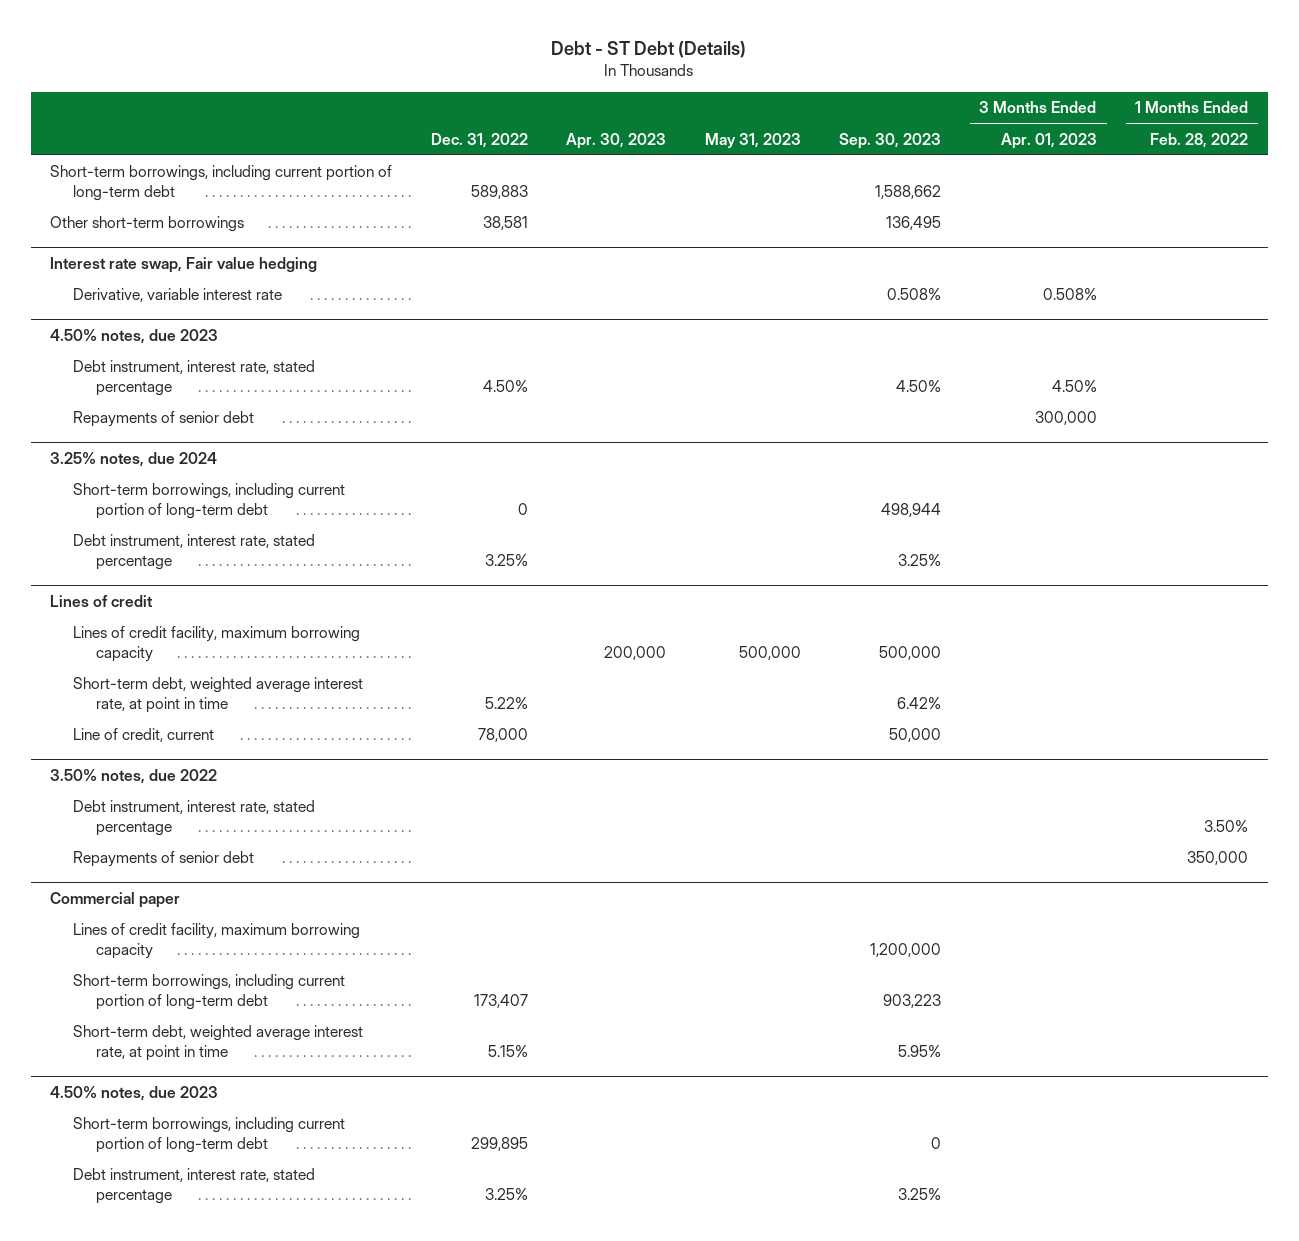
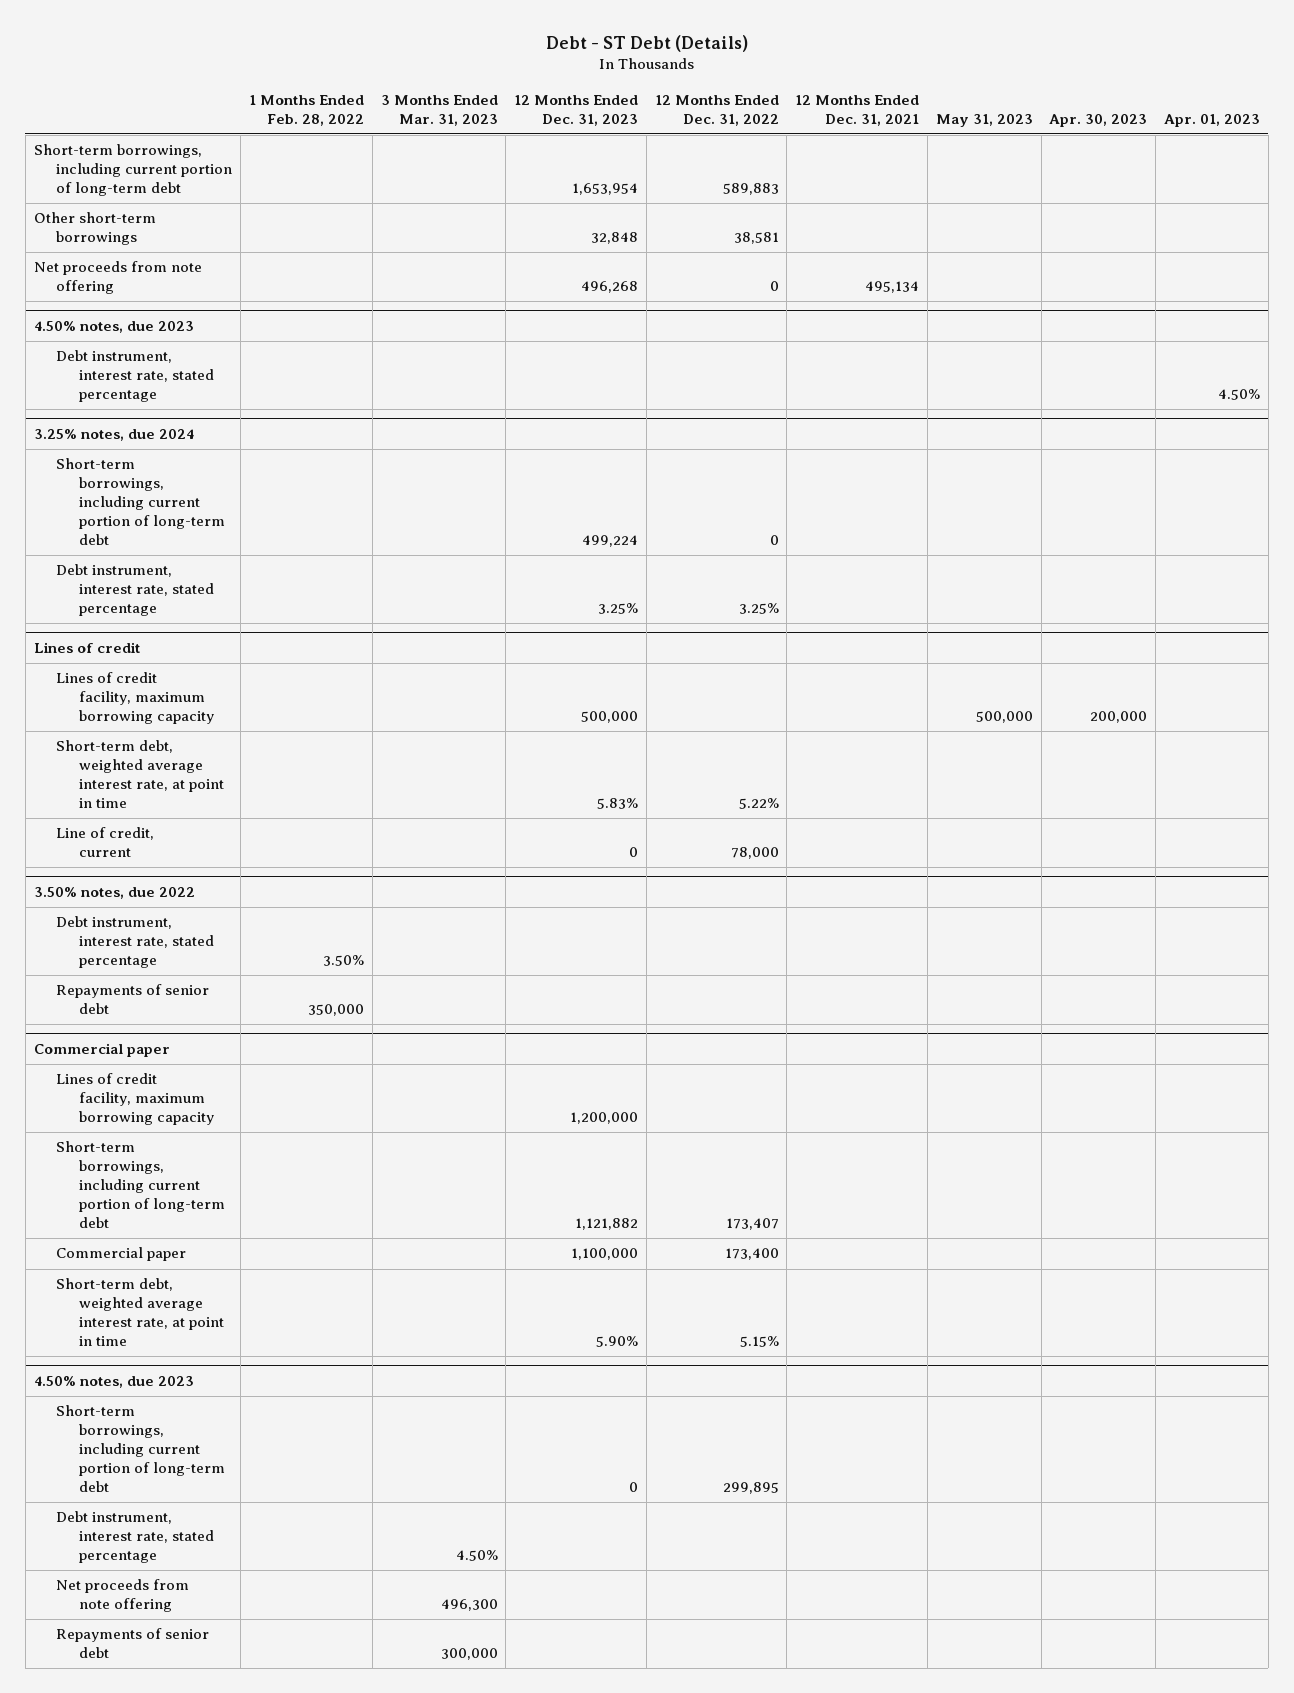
- | Dec. 31, 2022 | Apr. 30, 2023 | May 31, 2023 | Sep. 30, 2023 | 3 Months Ended Apr. 01, 2023 | 1 Months Ended Feb. 28, 2022
+ | 1 Months Ended Feb. 28, 2022 | 3 Months Ended Mar. 31, 2023 | 12 Months Ended Dec. 31, 2023 | 12 Months Ended Dec. 31, 2022 | 12 Months Ended Dec. 31, 2021 | May 31, 2023 | Apr. 30, 2023 | Apr. 01, 2023
- Interest rate swap, Fair value hedging
- Derivative, variable interest rate | | | | 0.508% | 0.508% |
+ Net proceeds from note offering | | | 496,268 | 0 | 495,134 | | |
@ Commercial paper
+ Commercial paper | | | 1,100,000 | 173,400 | | | |
@ 4.50% notes, due 2023
+ Net proceeds from note offering | | 496,300 | | | | | |
moved down: Repayments of senior debt | | 300,000 | | | | | |

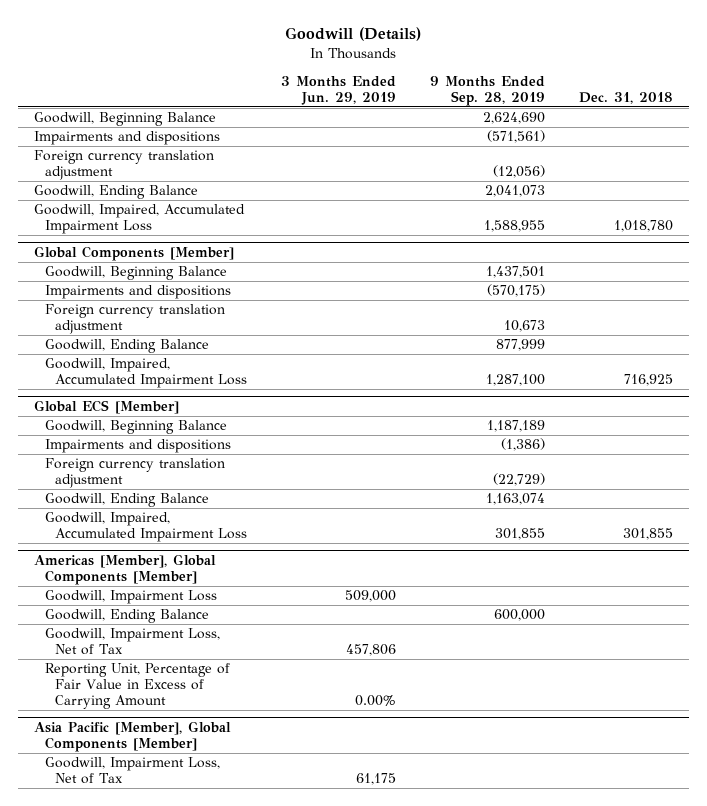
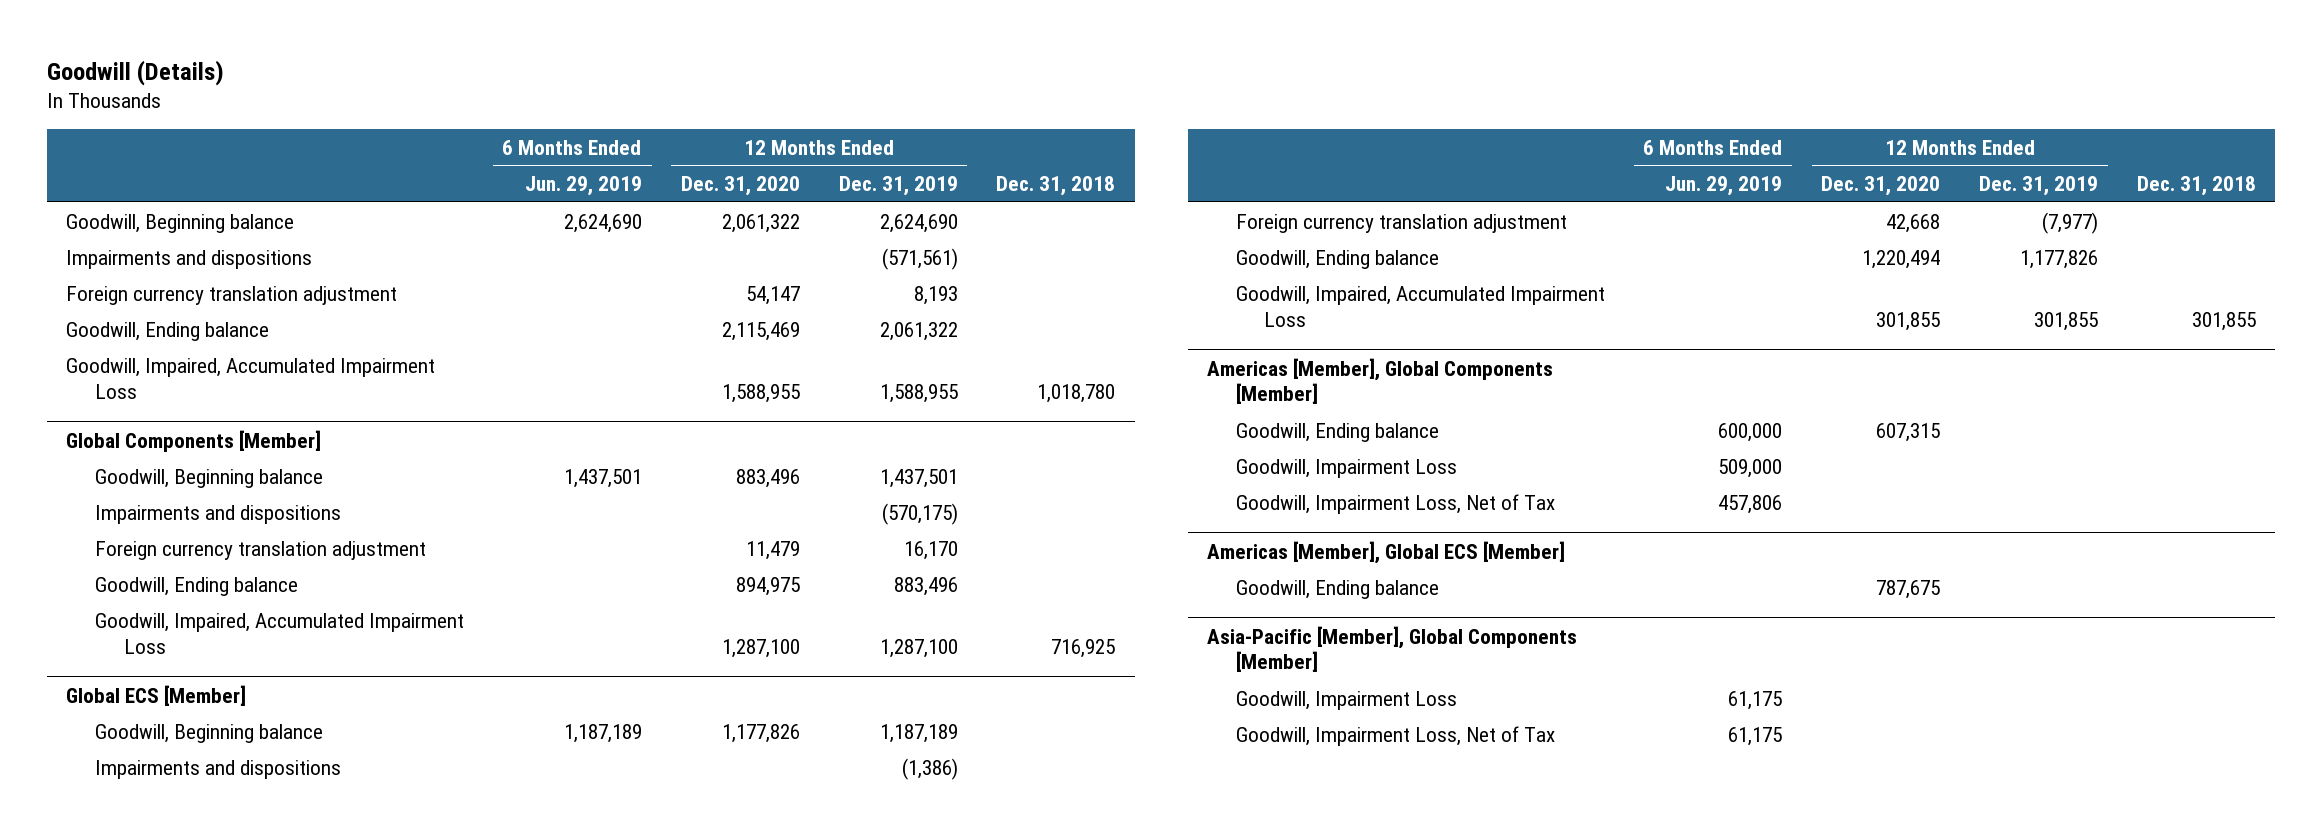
- | 3 Months Ended Jun. 29, 2019 | 9 Months Ended Sep. 28, 2019 | Dec. 31, 2018
+ | 6 Months Ended Jun. 29, 2019 | 12 Months Ended Dec. 31, 2020 | 12 Months Ended Dec. 31, 2019 | Dec. 31, 2018
- Goodwill, Beginning Balance | | 2,624,690 |
+ Goodwill, Beginning balance | 2,624,690 | 2,061,322 | 2,624,690 |
- Goodwill, Ending Balance | | 2,041,073 |
+ Goodwill, Ending balance | | 2,115,469 | 2,061,322 |
@ Global Components [Member]
- Goodwill, Beginning Balance | | 1,437,501 |
+ Goodwill, Beginning balance | 1,437,501 | 883,496 | 1,437,501 |
- Goodwill, Ending Balance | | 877,999 |
+ Goodwill, Ending balance | | 894,975 | 883,496 |
@ Global ECS [Member]
- Goodwill, Beginning Balance | | 1,187,189 |
+ Goodwill, Beginning balance | 1,187,189 | 1,177,826 | 1,187,189 |
- Goodwill, Ending Balance | | 1,163,074 |
+ Goodwill, Ending balance | | 1,220,494 | 1,177,826 |
@ Americas [Member], Global Components [Member]
+ Goodwill, Ending balance | 600,000 | 607,315 | |
- Goodwill, Ending Balance | | 600,000 |
- Reporting Unit, Percentage of Fair Value in Excess of Carrying Amount | 0.00% | |
- Asia Pacific [Member], Global Components [Member]
+ Americas [Member], Global ECS [Member]
+ Goodwill, Ending balance | | 787,675 | |
+ Asia-Pacific [Member], Global Components [Member]
+ Goodwill, Impairment Loss | 61,175 | | |

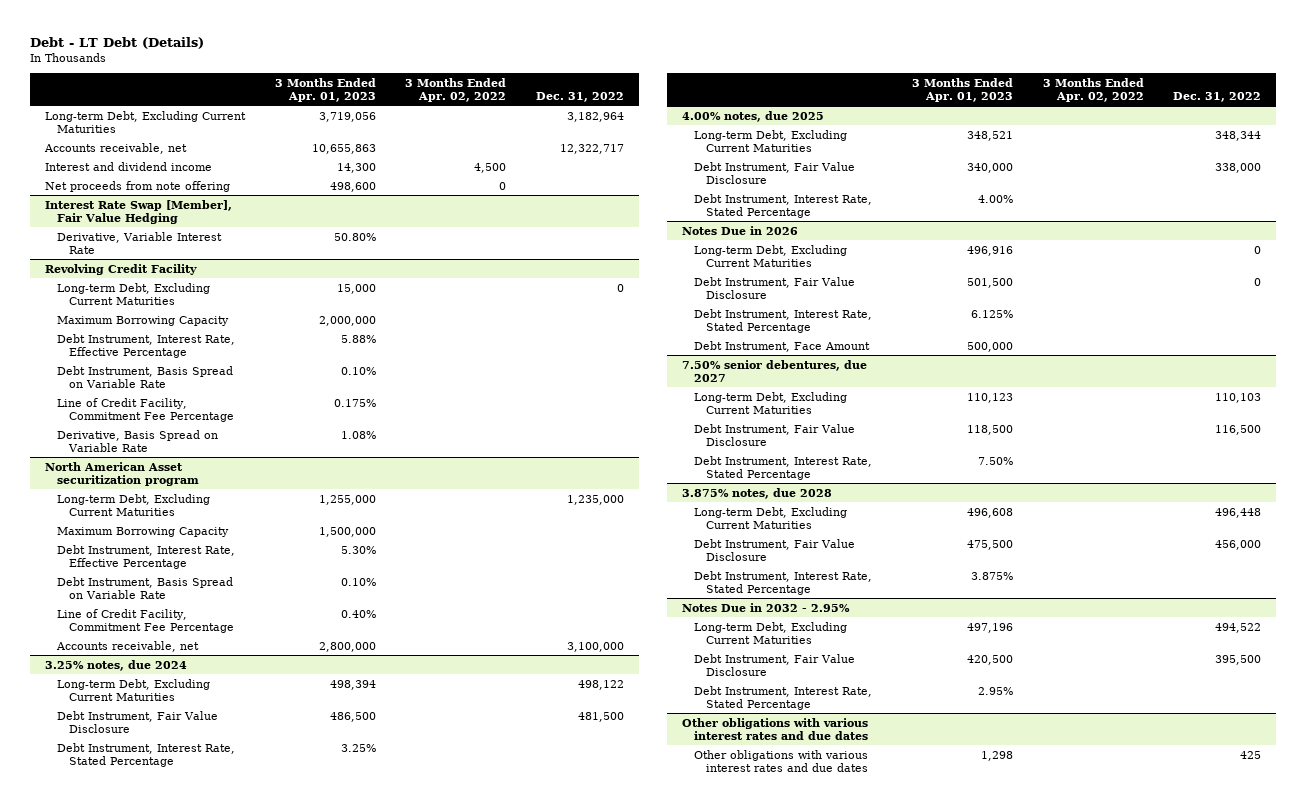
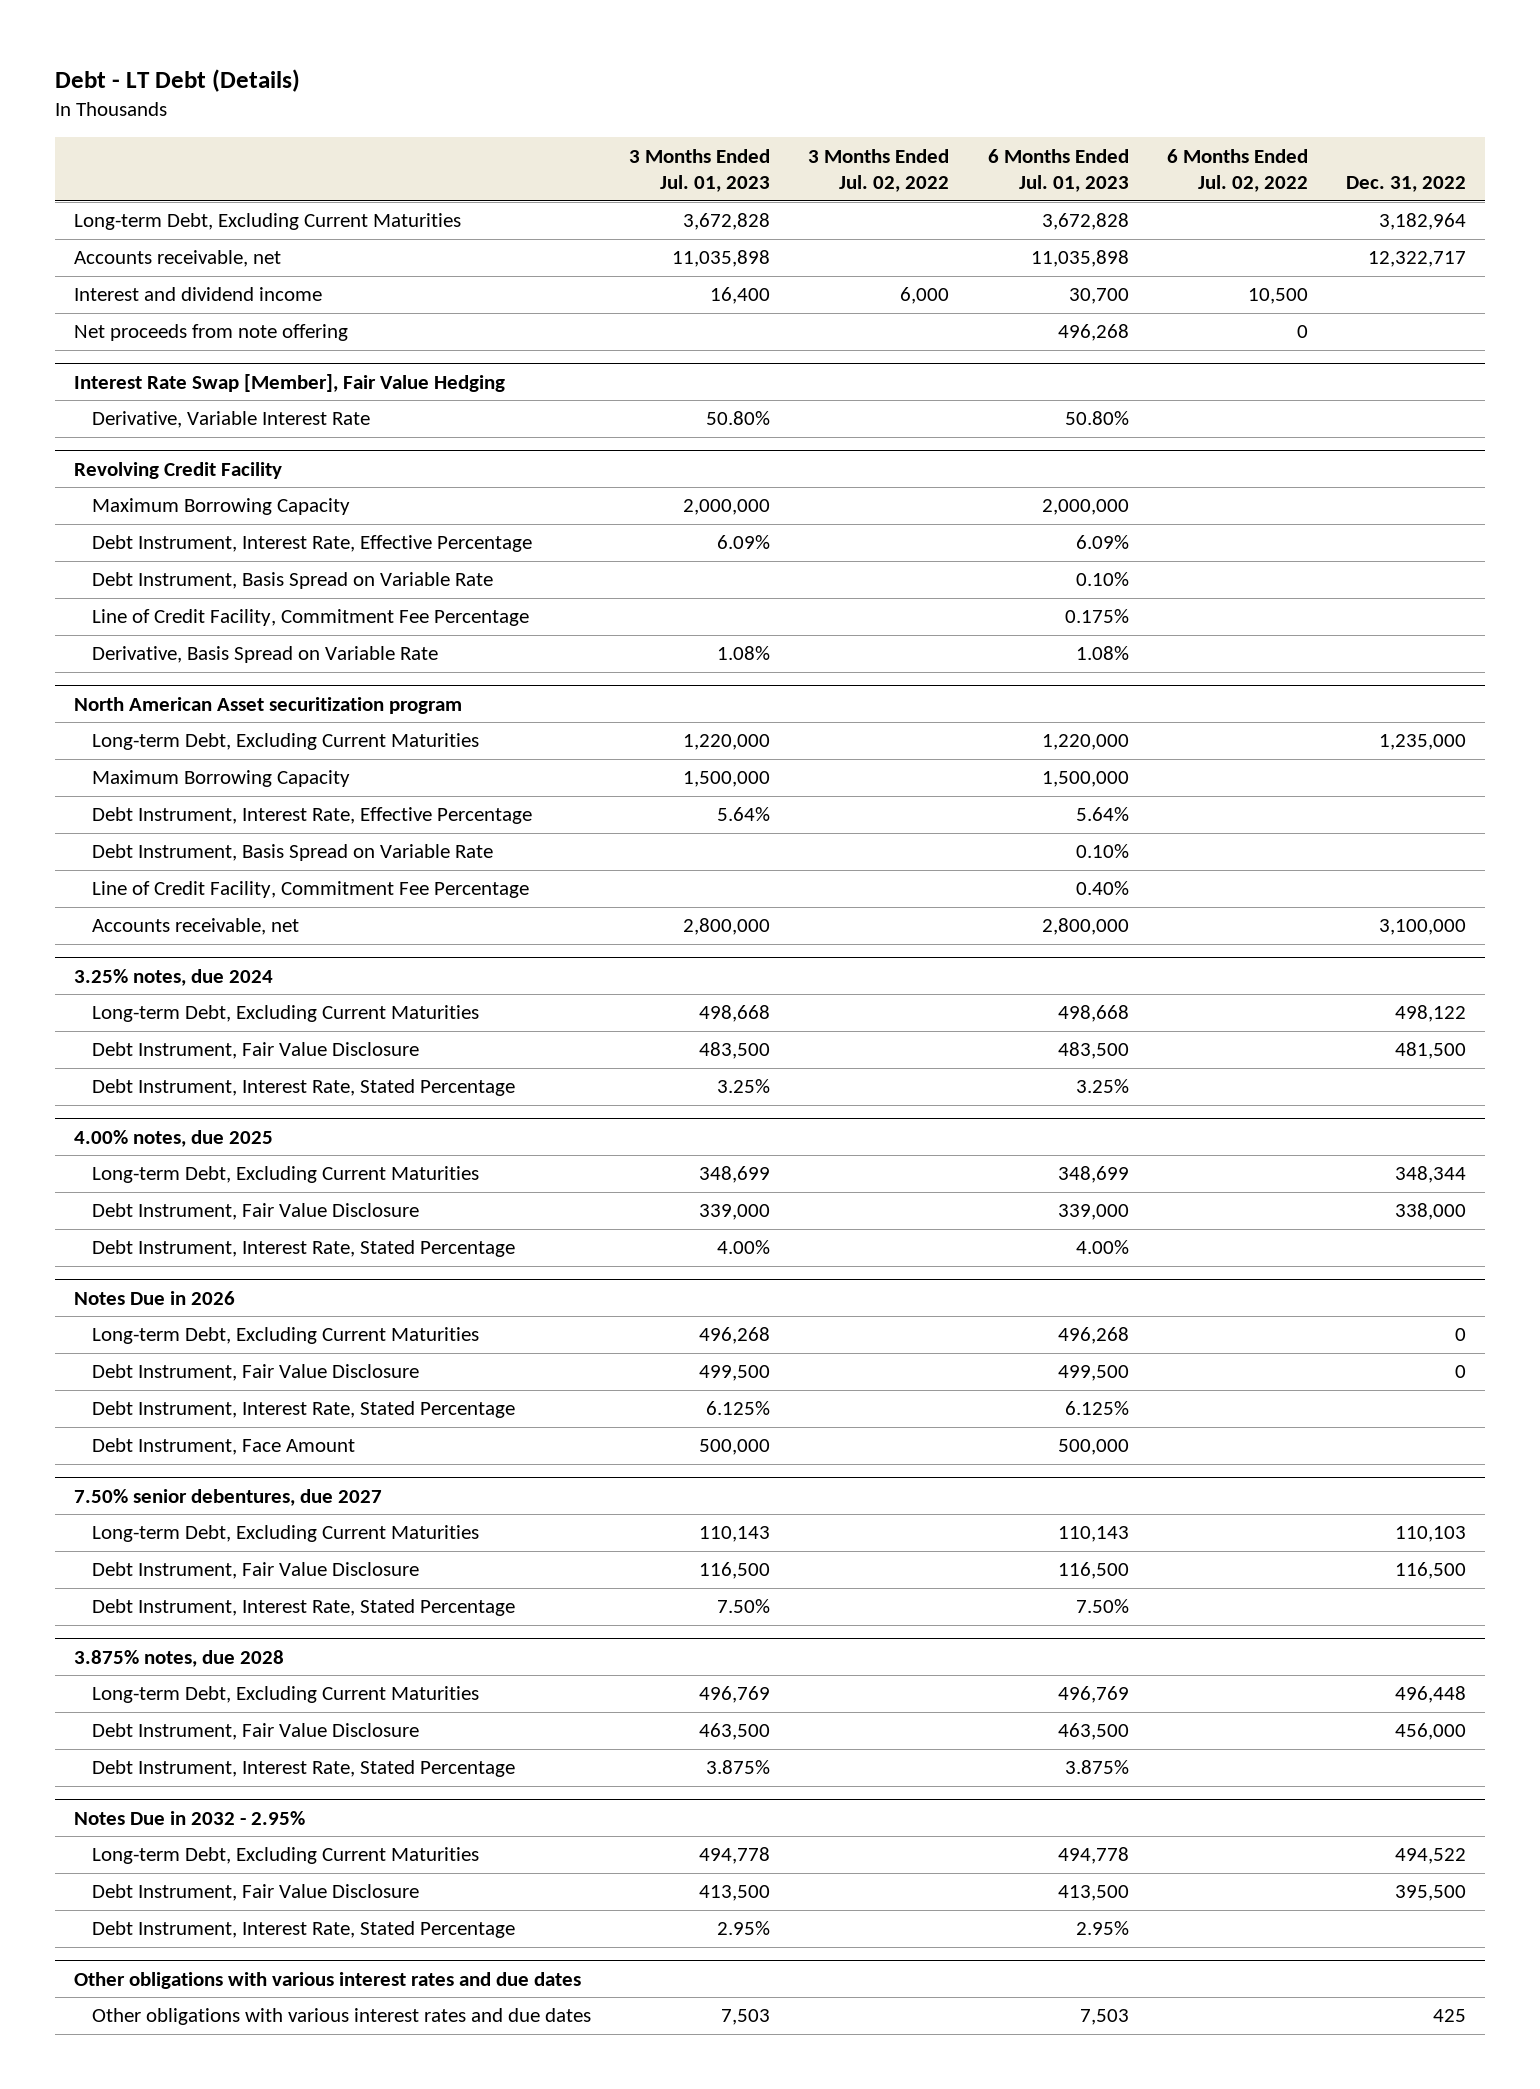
- | 3 Months Ended Apr. 01, 2023 | 3 Months Ended Apr. 02, 2022 | Dec. 31, 2022
+ | 3 Months Ended Jul. 01, 2023 | 3 Months Ended Jul. 02, 2022 | 6 Months Ended Jul. 01, 2023 | 6 Months Ended Jul. 02, 2022 | Dec. 31, 2022
@ Revolving Credit Facility
- Long-term Debt, Excluding Current Maturities | 15,000 | | 0

